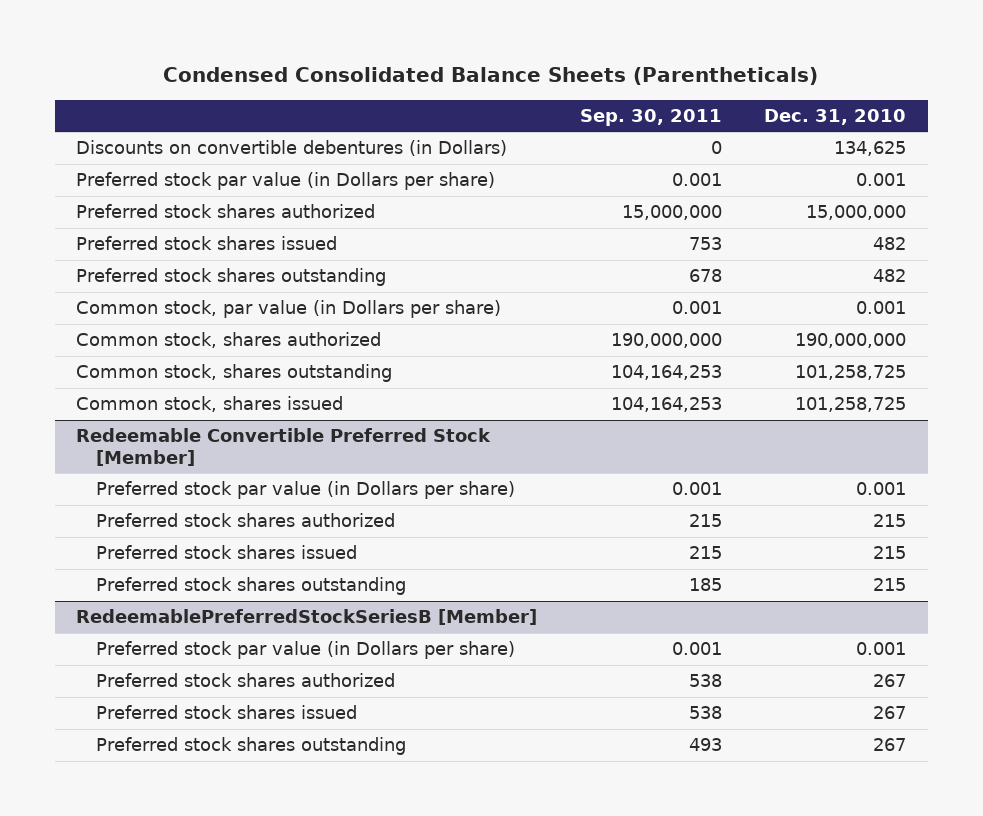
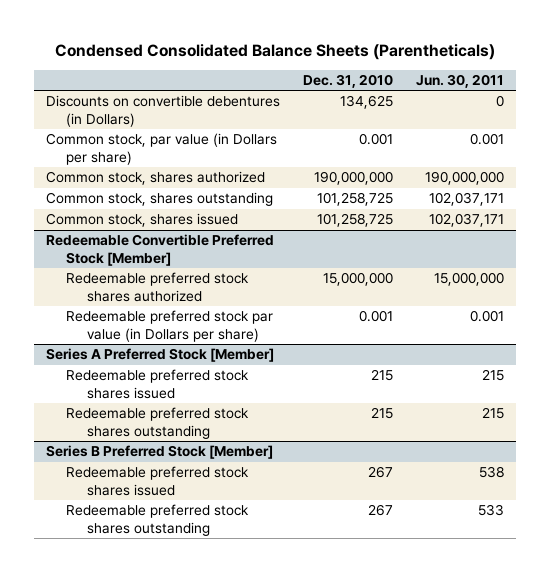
- | Sep. 30, 2011 | Dec. 31, 2010
+ | Dec. 31, 2010 | Jun. 30, 2011
- Preferred stock par value (in Dollars per share) | 0.001 | 0.001
- Preferred stock shares authorized | 15,000,000 | 15,000,000
- Preferred stock shares issued | 753 | 482
- Preferred stock shares outstanding | 678 | 482
@ Redeemable Convertible Preferred Stock [Member]
- Preferred stock par value (in Dollars per share) | 0.001 | 0.001
- Preferred stock shares authorized | 215 | 215
- Preferred stock shares issued | 215 | 215
- Preferred stock shares outstanding | 185 | 215
- RedeemablePreferredStockSeriesB [Member]
- Preferred stock par value (in Dollars per share) | 0.001 | 0.001
- Preferred stock shares authorized | 538 | 267
- Preferred stock shares issued | 538 | 267
- Preferred stock shares outstanding | 493 | 267
@ Redeemable Convertible Preferred Stock [Member]
+ Redeemable preferred stock shares authorized | 15,000,000 | 15,000,000
+ Redeemable preferred stock par value (in Dollars per share) | 0.001 | 0.001
+ Series A Preferred Stock [Member]
+ Redeemable preferred stock shares issued | 215 | 215
+ Redeemable preferred stock shares outstanding | 215 | 215
+ Series B Preferred Stock [Member]
+ Redeemable preferred stock shares issued | 267 | 538
+ Redeemable preferred stock shares outstanding | 267 | 533

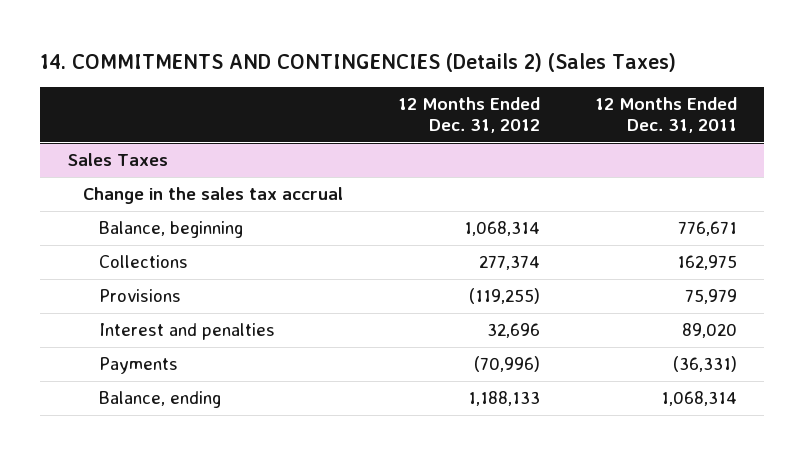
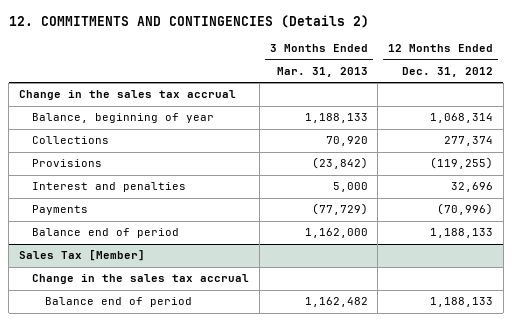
- 14. COMMITMENTS AND CONTINGENCIES (Details 2) (Sales Taxes)
+ 12. COMMITMENTS AND CONTINGENCIES (Details 2)
- | 12 Months Ended Dec. 31, 2012 | 12 Months Ended Dec. 31, 2011
+ | 3 Months Ended Mar. 31, 2013 | 12 Months Ended Dec. 31, 2012
- Sales Taxes
- Balance, beginning | 1,068,314 | 776,671
+ Balance, beginning of year | 1,188,133 | 1,068,314
- Balance, ending | 1,188,133 | 1,068,314
+ Balance end of period | 1,162,000 | 1,188,133
+ Sales Tax [Member]
+ Change in the sales tax accrual
+ Balance end of period | 1,162,482 | 1,188,133

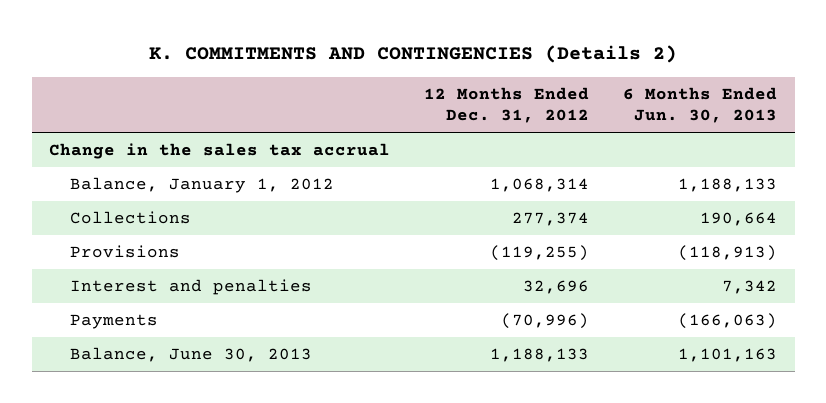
- 12. COMMITMENTS AND CONTINGENCIES (Details 2)
+ K. COMMITMENTS AND CONTINGENCIES (Details 2)
- | 3 Months Ended Mar. 31, 2013 | 12 Months Ended Dec. 31, 2012
+ | 12 Months Ended Dec. 31, 2012 | 6 Months Ended Jun. 30, 2013
- Balance, beginning of year | 1,188,133 | 1,068,314
+ Balance, January 1, 2012 | 1,068,314 | 1,188,133
- Balance end of period | 1,162,000 | 1,188,133
- Sales Tax [Member]
- Change in the sales tax accrual
- Balance end of period | 1,162,482 | 1,188,133
+ Balance, June 30, 2013 | 1,188,133 | 1,101,163

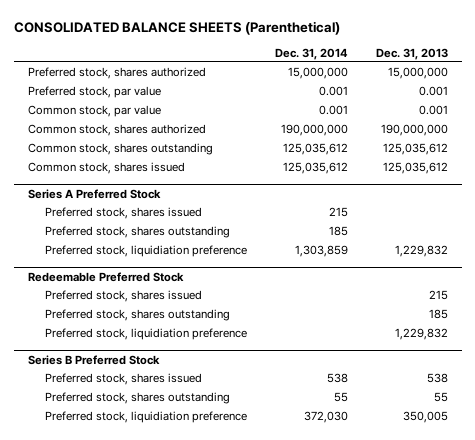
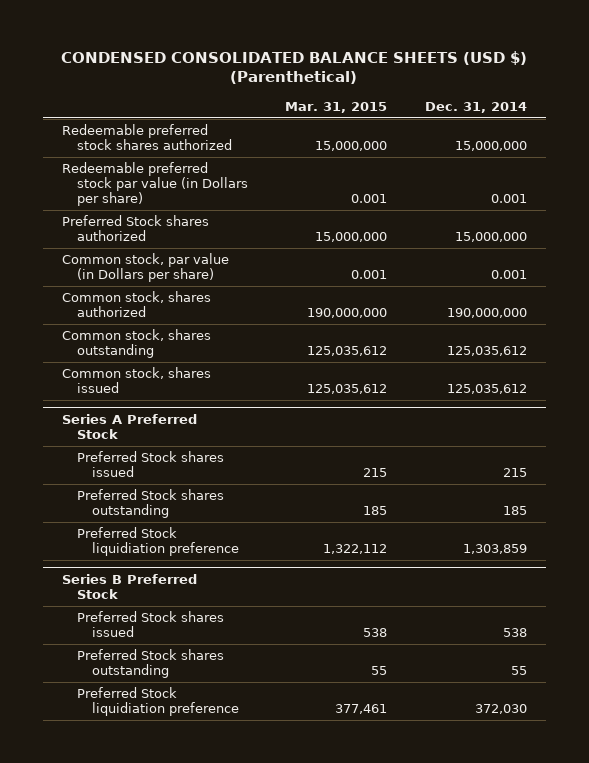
- CONSOLIDATED BALANCE SHEETS (Parenthetical)
+ CONDENSED CONSOLIDATED BALANCE SHEETS (USD $) (Parenthetical)
- | Dec. 31, 2014 | Dec. 31, 2013
+ | Mar. 31, 2015 | Dec. 31, 2014
- Preferred stock, shares authorized | 15,000,000 | 15,000,000
- Preferred stock, par value | 0.001 | 0.001
- Common stock, par value | 0.001 | 0.001
+ Redeemable preferred stock shares authorized | 15,000,000 | 15,000,000
+ Redeemable preferred stock par value (in Dollars per share) | 0.001 | 0.001
+ Preferred Stock shares authorized | 15,000,000 | 15,000,000
+ Common stock, par value (in Dollars per share) | 0.001 | 0.001
@ Series A Preferred Stock
- Preferred stock, shares issued | 215 |
- Preferred stock, shares outstanding | 185 |
- Preferred stock, liquidiation preference | 1,303,859 | 1,229,832
- Redeemable Preferred Stock
- Preferred stock, shares issued | | 215
- Preferred stock, shares outstanding | | 185
- Preferred stock, liquidiation preference | | 1,229,832
@ Series A Preferred Stock
+ Preferred Stock shares issued | 215 | 215
+ Preferred Stock shares outstanding | 185 | 185
+ Preferred Stock liquidiation preference | 1,322,112 | 1,303,859
@ Series B Preferred Stock
- Preferred stock, shares issued | 538 | 538
- Preferred stock, shares outstanding | 55 | 55
- Preferred stock, liquidiation preference | 372,030 | 350,005
+ Preferred Stock shares issued | 538 | 538
+ Preferred Stock shares outstanding | 55 | 55
+ Preferred Stock liquidiation preference | 377,461 | 372,030

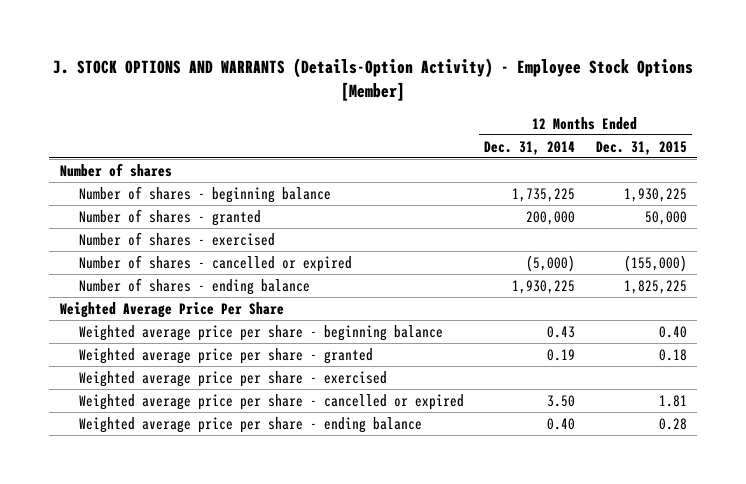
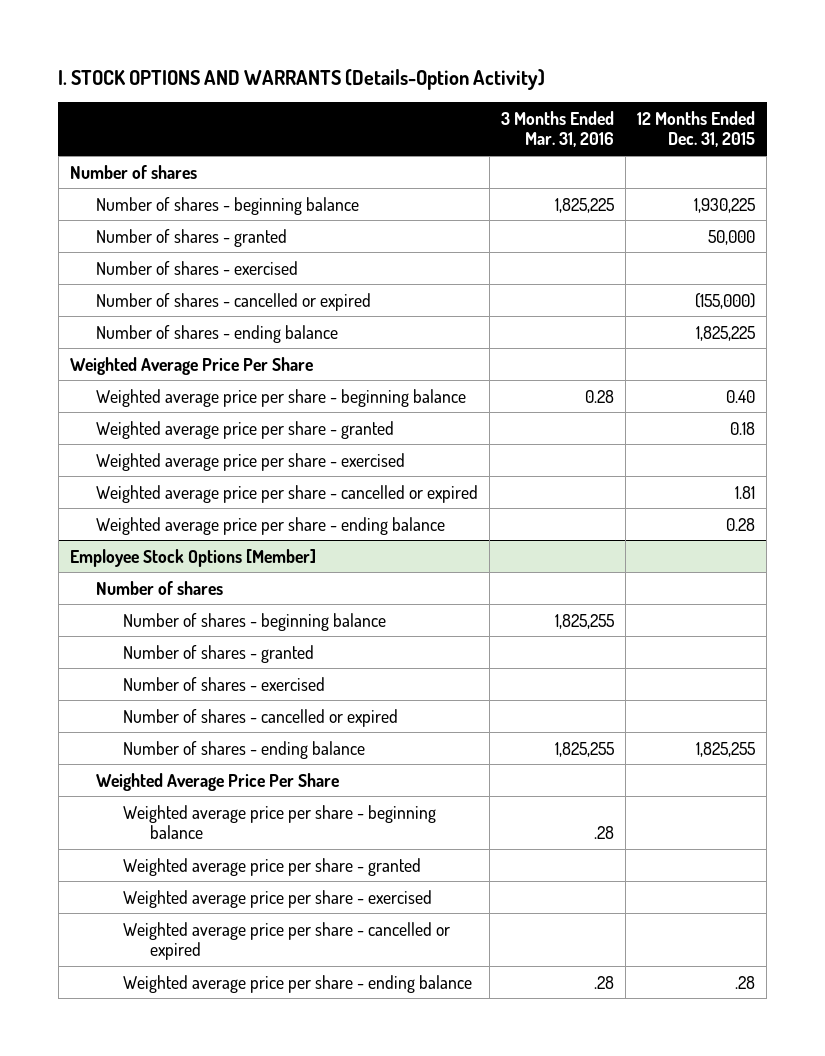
- J. STOCK OPTIONS AND WARRANTS (Details-Option Activity) - Employee Stock Options [Member]
+ I. STOCK OPTIONS AND WARRANTS (Details-Option Activity)
- | 12 Months Ended Dec. 31, 2014 | 12 Months Ended Dec. 31, 2015
+ | 3 Months Ended Mar. 31, 2016 | 12 Months Ended Dec. 31, 2015
+ Employee Stock Options [Member]
+ Number of shares
+ Number of shares - beginning balance | 1,825,255 |
+ Number of shares - granted
+ Number of shares - exercised
+ Number of shares - cancelled or expired
+ Number of shares - ending balance | 1,825,255 | 1,825,255
+ Weighted Average Price Per Share
+ Weighted average price per share - beginning balance | .28 |
+ Weighted average price per share - granted
+ Weighted average price per share - exercised
+ Weighted average price per share - cancelled or expired
+ Weighted average price per share - ending balance | .28 | .28

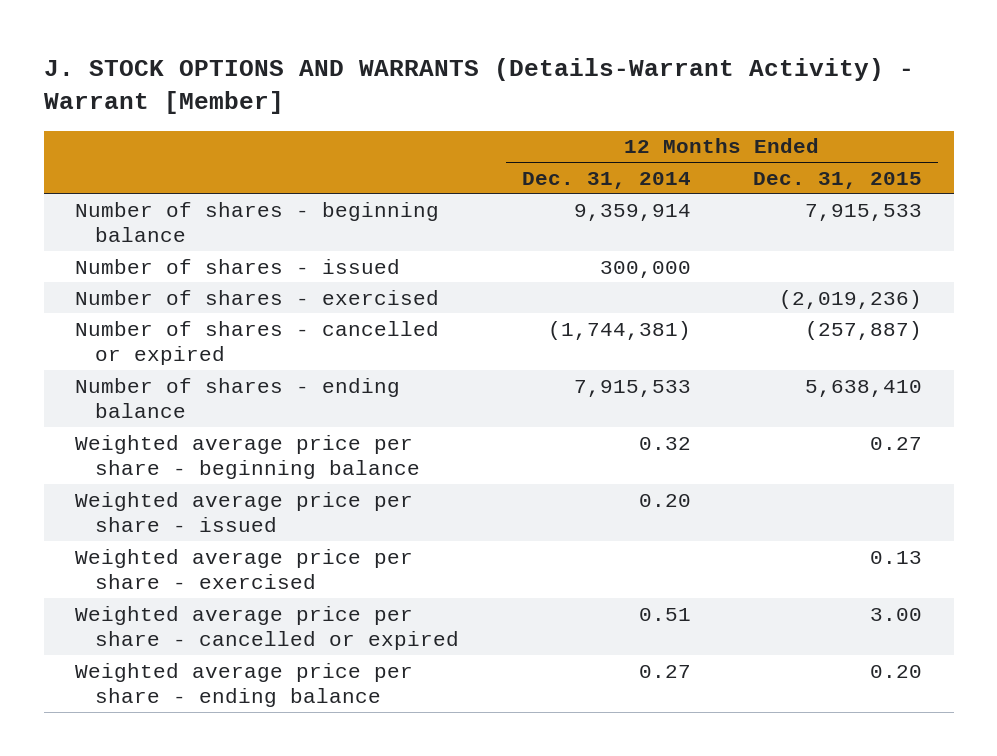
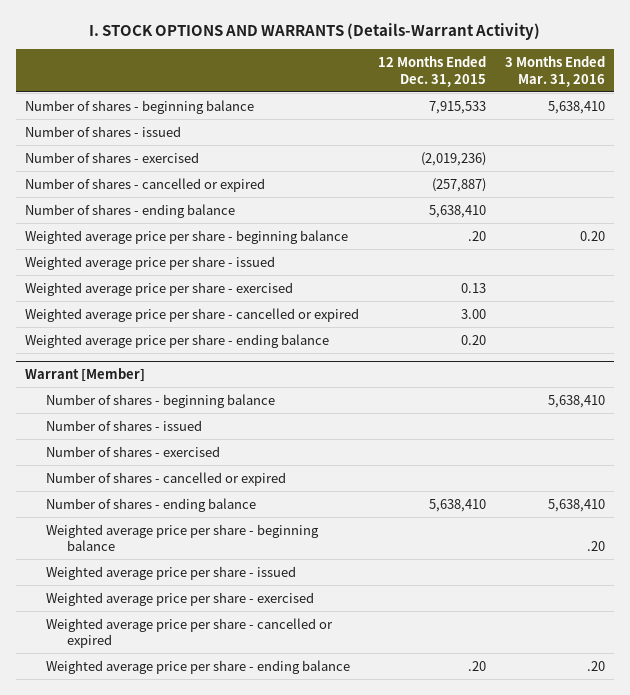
- J. STOCK OPTIONS AND WARRANTS (Details-Warrant Activity) - Warrant [Member]
+ I. STOCK OPTIONS AND WARRANTS (Details-Warrant Activity)
- | 12 Months Ended Dec. 31, 2014 | 12 Months Ended Dec. 31, 2015
+ | 12 Months Ended Dec. 31, 2015 | 3 Months Ended Mar. 31, 2016
- Weighted average price per share - beginning balance | 0.32 | 0.27
+ Weighted average price per share - beginning balance | .20 | 0.20
+ Warrant [Member]
+ Number of shares - beginning balance | | 5,638,410
+ Number of shares - issued
+ Number of shares - exercised
+ Number of shares - cancelled or expired
+ Number of shares - ending balance | 5,638,410 | 5,638,410
+ Weighted average price per share - beginning balance | | .20
+ Weighted average price per share - issued
+ Weighted average price per share - exercised
+ Weighted average price per share - cancelled or expired
+ Weighted average price per share - ending balance | .20 | .20

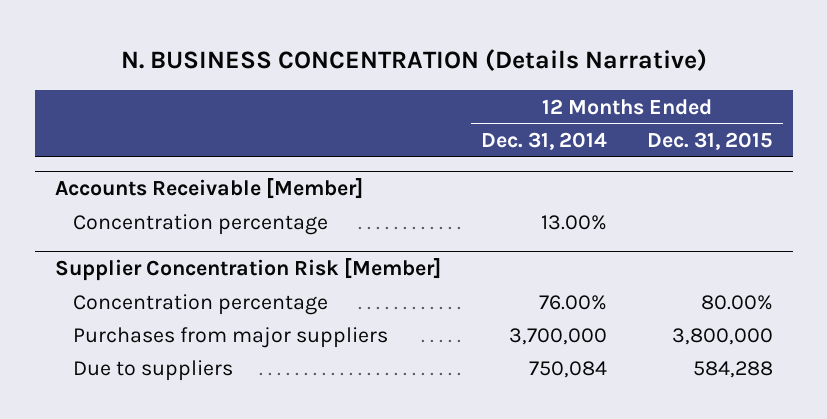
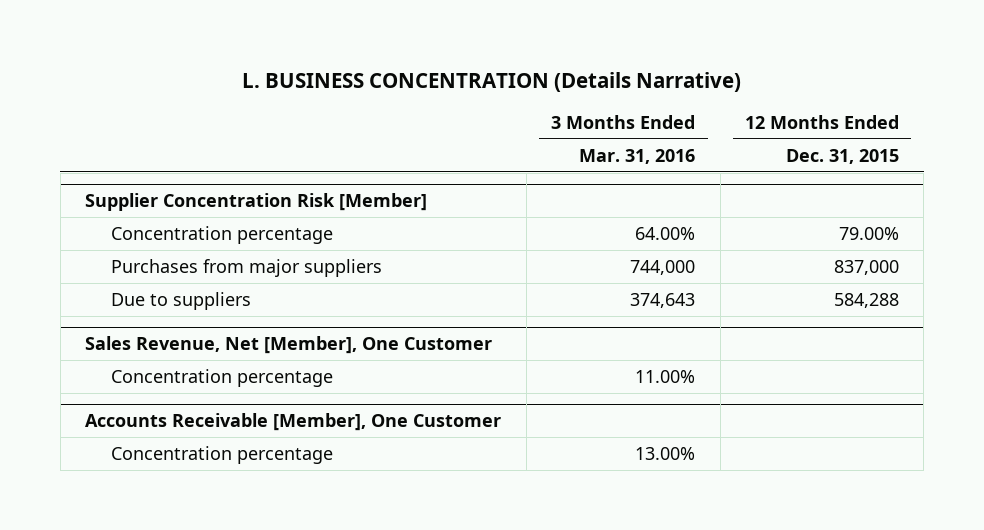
- N. BUSINESS CONCENTRATION (Details Narrative)
+ L. BUSINESS CONCENTRATION (Details Narrative)
- | 12 Months Ended Dec. 31, 2014 | 12 Months Ended Dec. 31, 2015
+ | 3 Months Ended Mar. 31, 2016 | 12 Months Ended Dec. 31, 2015
- Accounts Receivable [Member]
- Concentration percentage | 13.00% |
@ Supplier Concentration Risk [Member]
- Concentration percentage | 76.00% | 80.00%
- Purchases from major suppliers | 3,700,000 | 3,800,000
+ Concentration percentage | 64.00% | 79.00%
+ Purchases from major suppliers | 744,000 | 837,000
+ Sales Revenue, Net [Member], One Customer
+ Concentration percentage | 11.00% |
+ Accounts Receivable [Member], One Customer
+ Concentration percentage | 13.00% |

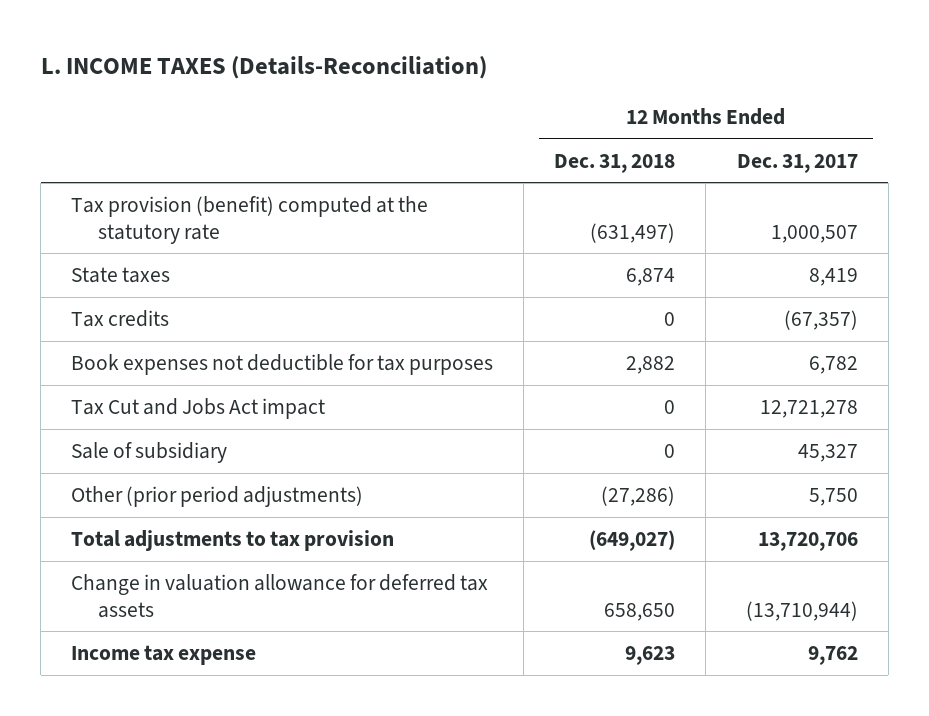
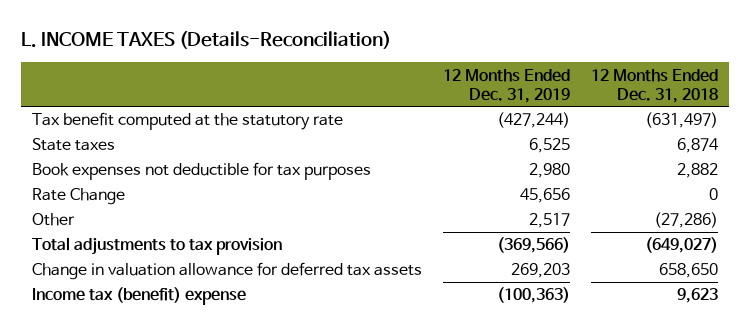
- | 12 Months Ended Dec. 31, 2018 | 12 Months Ended Dec. 31, 2017
+ | 12 Months Ended Dec. 31, 2019 | 12 Months Ended Dec. 31, 2018
- Tax provision (benefit) computed at the statutory rate | (631,497) | 1,000,507
+ Tax benefit computed at the statutory rate | (427,244) | (631,497)
- Tax credits | 0 | (67,357)
- Tax Cut and Jobs Act impact | 0 | 12,721,278
- Sale of subsidiary | 0 | 45,327
- Other (prior period adjustments) | (27,286) | 5,750
+ Rate Change | 45,656 | 0
+ Other | 2,517 | (27,286)
- Income tax expense | 9,623 | 9,762
+ Income tax (benefit) expense | (100,363) | 9,623

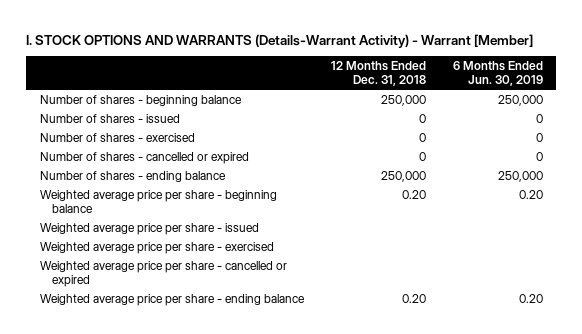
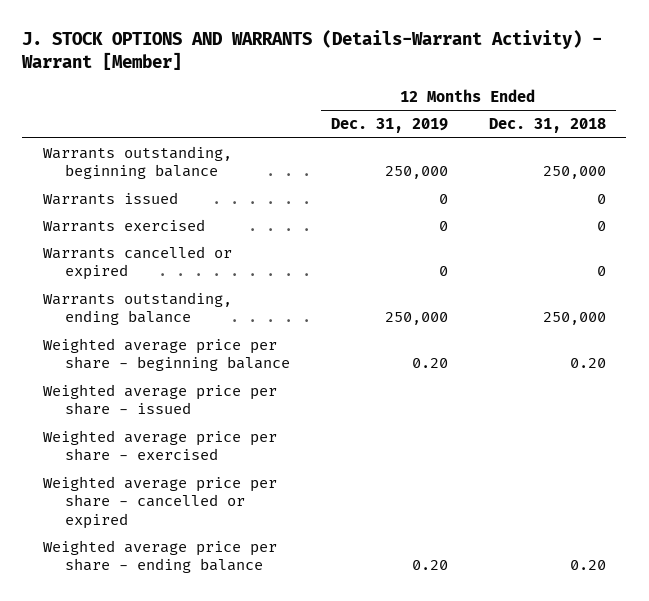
- I. STOCK OPTIONS AND WARRANTS (Details-Warrant Activity) - Warrant [Member]
+ J. STOCK OPTIONS AND WARRANTS (Details-Warrant Activity) - Warrant [Member]
- | 12 Months Ended Dec. 31, 2018 | 6 Months Ended Jun. 30, 2019
+ | 12 Months Ended Dec. 31, 2019 | 12 Months Ended Dec. 31, 2018
- Number of shares - beginning balance | 250,000 | 250,000
- Number of shares - issued | 0 | 0
- Number of shares - exercised | 0 | 0
- Number of shares - cancelled or expired | 0 | 0
- Number of shares - ending balance | 250,000 | 250,000
+ Warrants outstanding, beginning balance | 250,000 | 250,000
+ Warrants issued | 0 | 0
+ Warrants exercised | 0 | 0
+ Warrants cancelled or expired | 0 | 0
+ Warrants outstanding, ending balance | 250,000 | 250,000

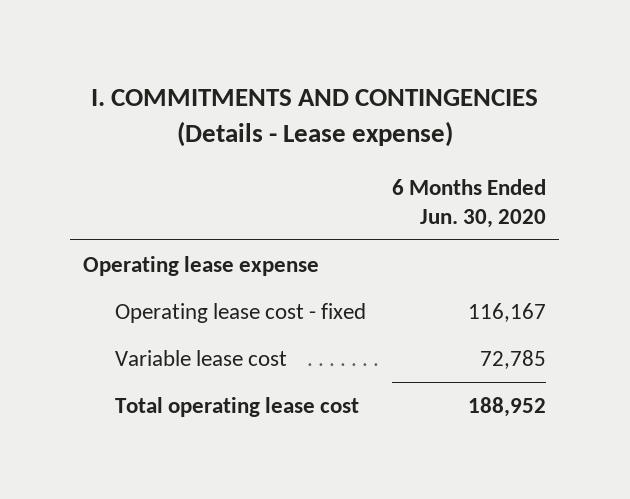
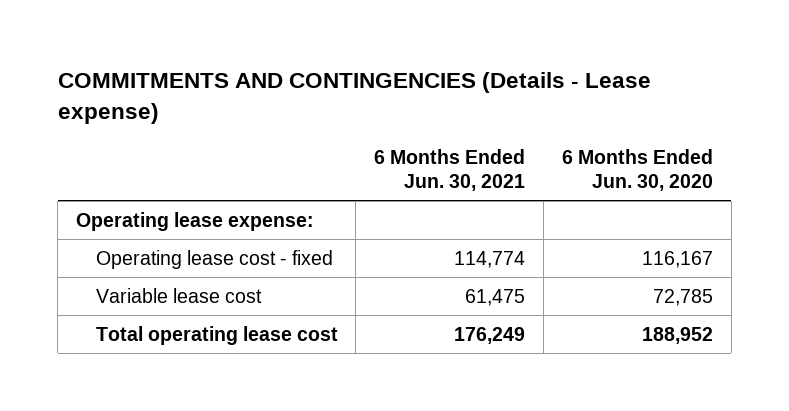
- I. COMMITMENTS AND CONTINGENCIES (Details - Lease expense)
+ COMMITMENTS AND CONTINGENCIES (Details - Lease expense)
- | 6 Months Ended Jun. 30, 2020
+ | 6 Months Ended Jun. 30, 2021 | 6 Months Ended Jun. 30, 2020
- Operating lease expense
+ Operating lease expense:

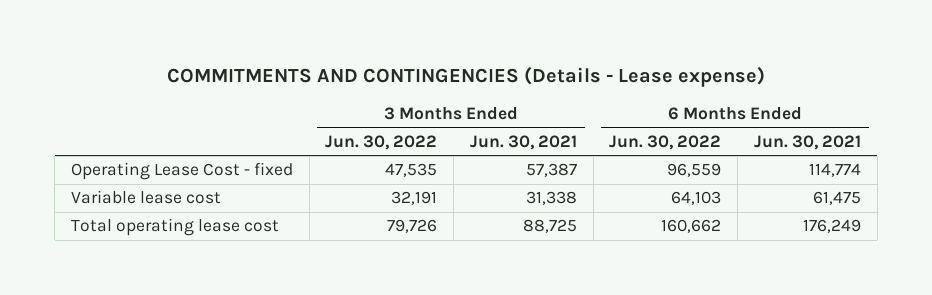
- | 6 Months Ended Jun. 30, 2021 | 6 Months Ended Jun. 30, 2020
+ | 3 Months Ended Jun. 30, 2022 | 3 Months Ended Jun. 30, 2021 | 6 Months Ended Jun. 30, 2022 | 6 Months Ended Jun. 30, 2021
- Operating lease expense:
- Operating lease cost - fixed | 114,774 | 116,167
+ Operating Lease Cost - fixed | 47,535 | 57,387 | 96,559 | 114,774

